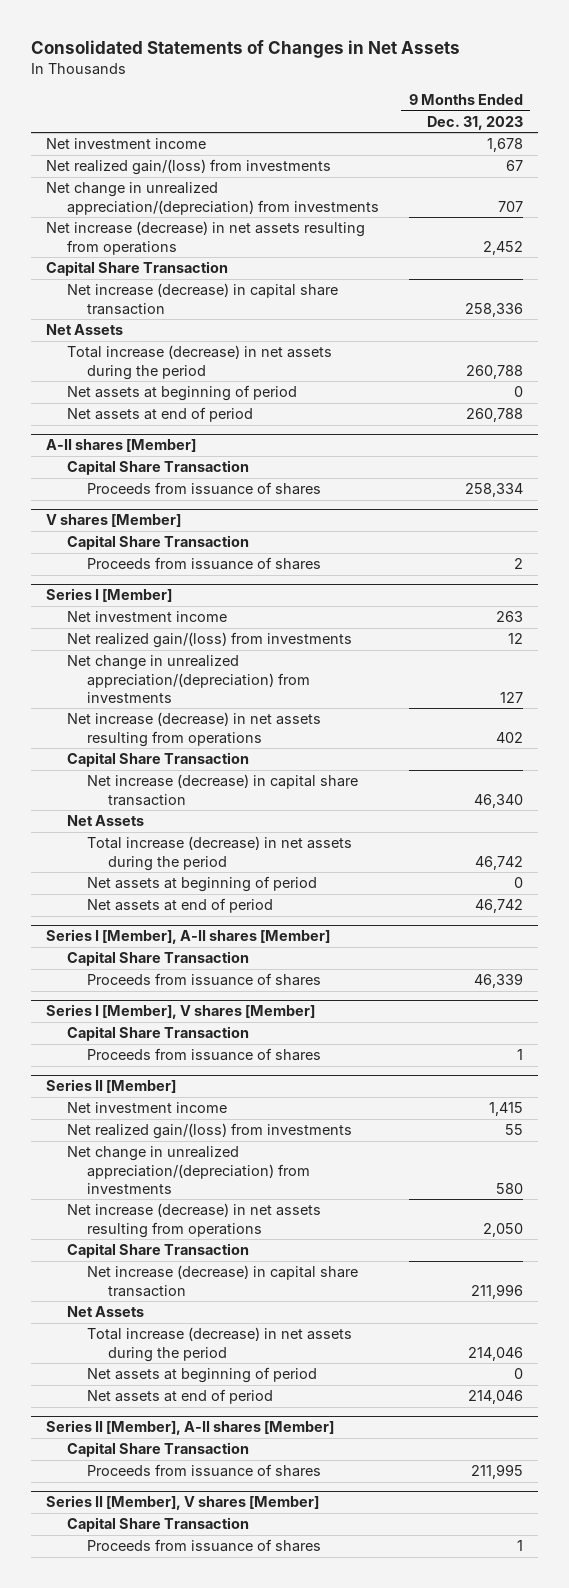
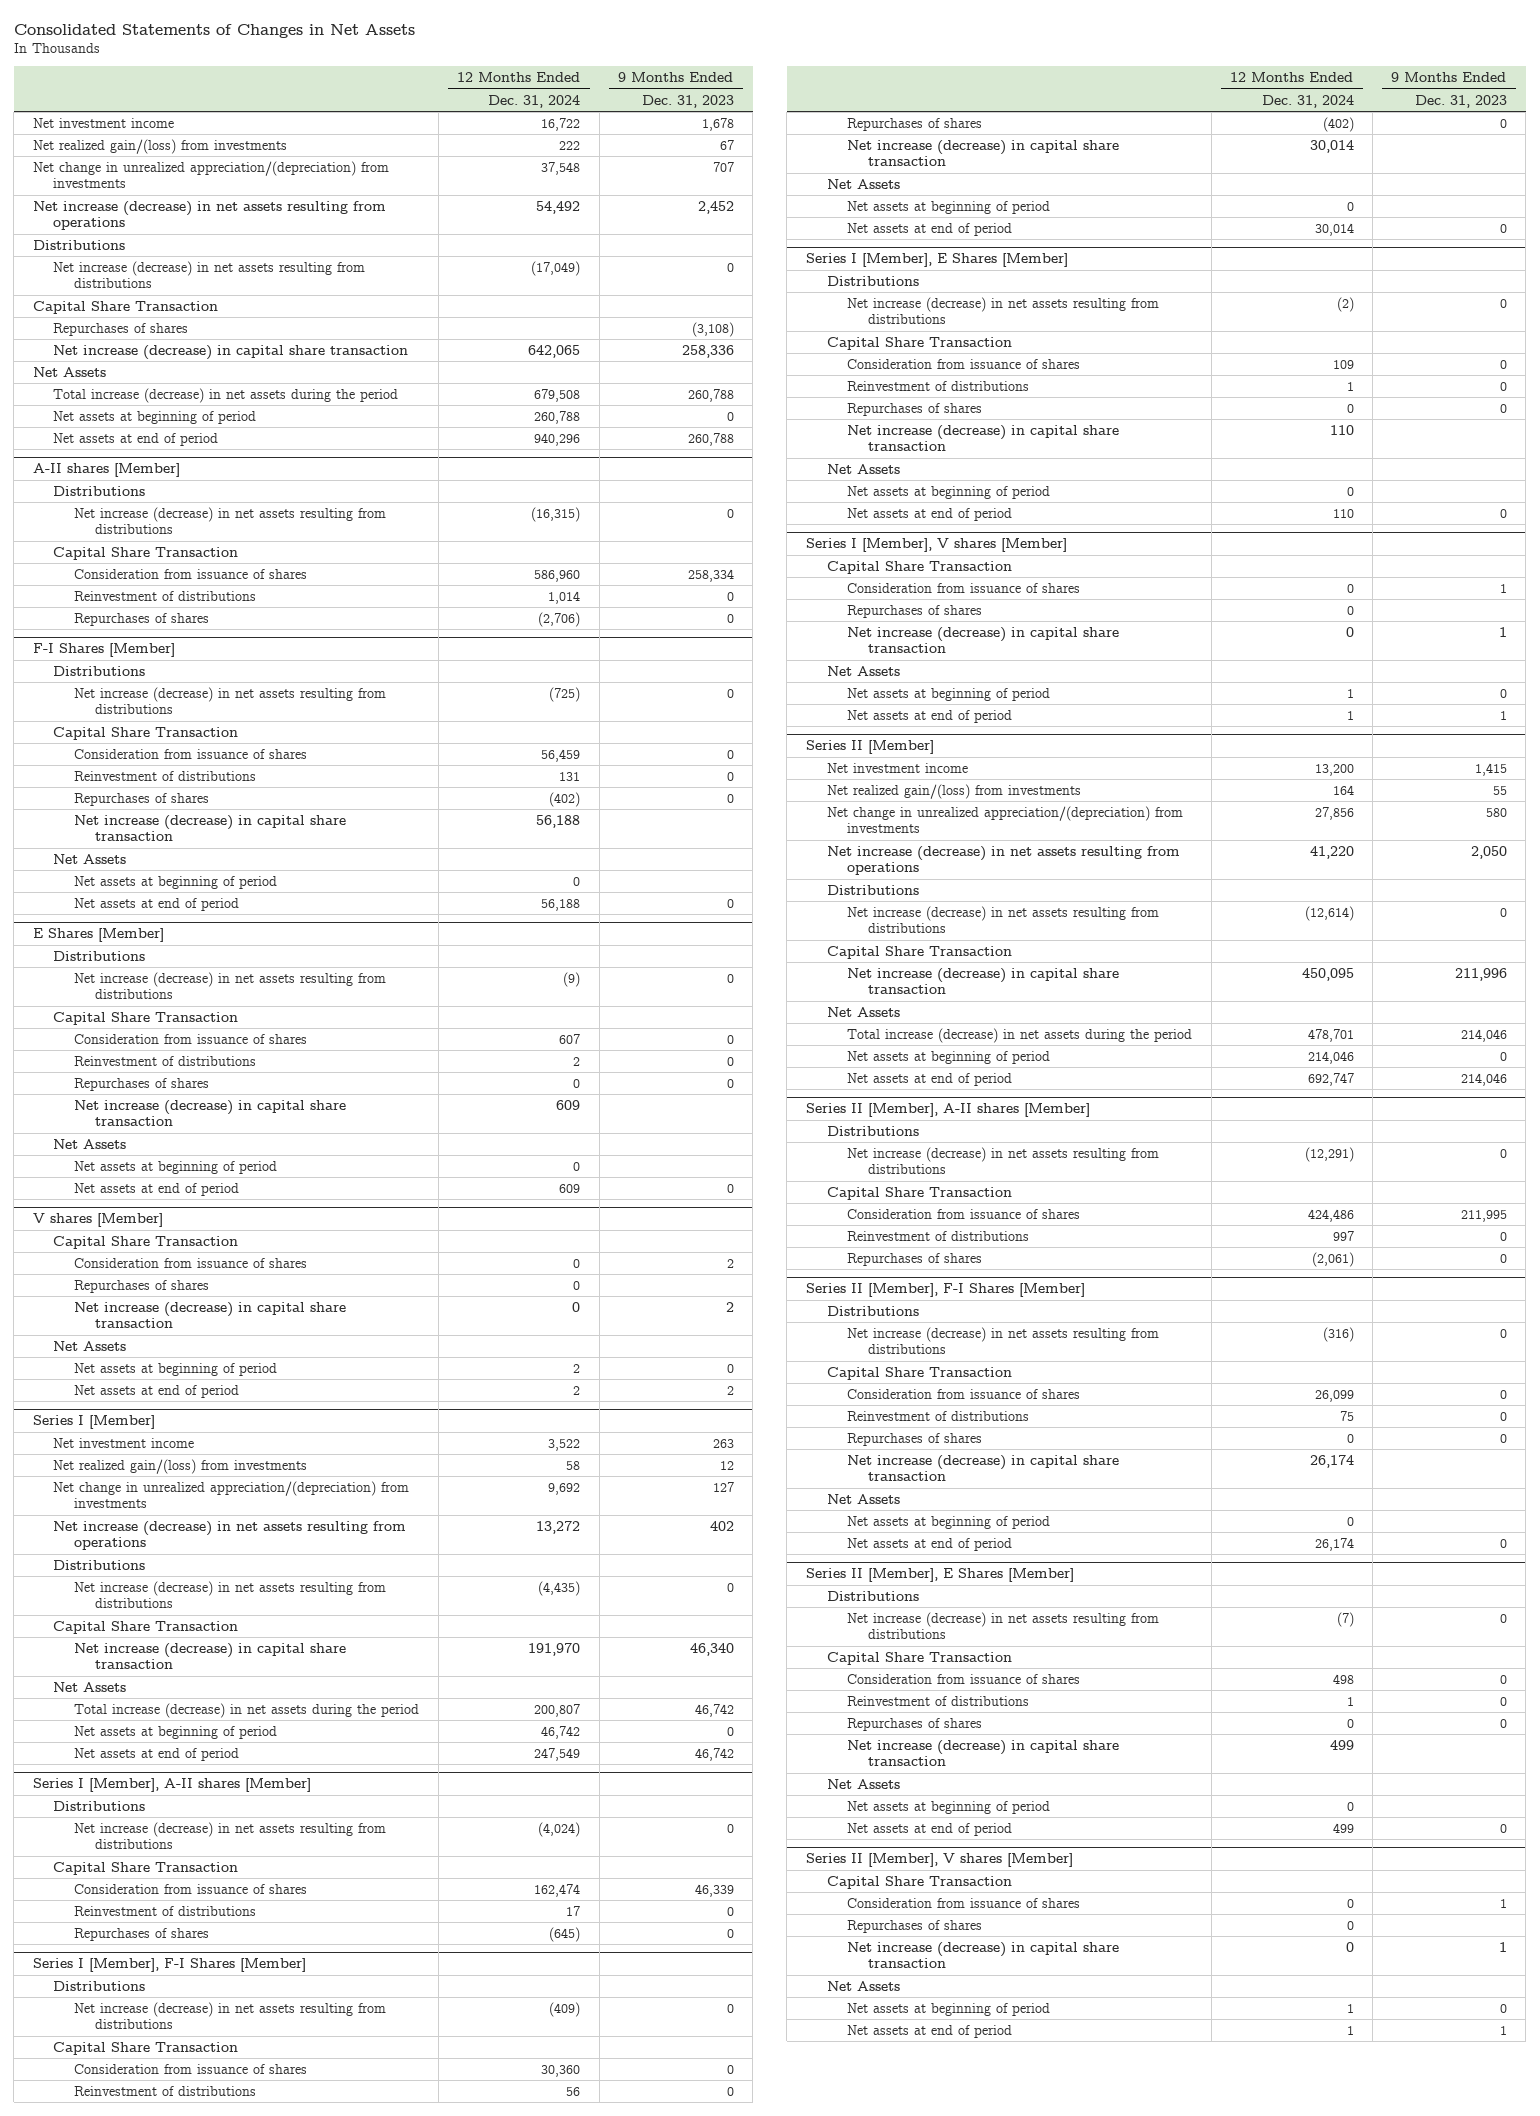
- | 9 Months Ended Dec. 31, 2023
+ | 12 Months Ended Dec. 31, 2024 | 9 Months Ended Dec. 31, 2023
+ Distributions
+ Net increase (decrease) in net assets resulting from distributions | (17,049) | 0
+ Repurchases of shares | | (3,108)
@ A-II shares [Member]
+ Distributions
+ Net increase (decrease) in net assets resulting from distributions | (16,315) | 0
- Proceeds from issuance of shares | 258,334
+ Consideration from issuance of shares | 586,960 | 258,334
+ Reinvestment of distributions | 1,014 | 0
+ Repurchases of shares | (2,706) | 0
+ F-I Shares [Member]
+ Distributions
+ Net increase (decrease) in net assets resulting from distributions | (725) | 0
+ Capital Share Transaction
+ Consideration from issuance of shares | 56,459 | 0
+ Reinvestment of distributions | 131 | 0
+ Repurchases of shares | (402) | 0
+ Net increase (decrease) in capital share transaction | 56,188 |
+ Net Assets
+ Net assets at beginning of period | 0 |
+ Net assets at end of period | 56,188 | 0
+ E Shares [Member]
+ Distributions
+ Net increase (decrease) in net assets resulting from distributions | (9) | 0
+ Capital Share Transaction
+ Consideration from issuance of shares | 607 | 0
+ Reinvestment of distributions | 2 | 0
+ Repurchases of shares | 0 | 0
+ Net increase (decrease) in capital share transaction | 609 |
+ Net Assets
+ Net assets at beginning of period | 0 |
+ Net assets at end of period | 609 | 0
@ V shares [Member]
- Proceeds from issuance of shares | 2
+ Consideration from issuance of shares | 0 | 2
+ Repurchases of shares | 0 |
+ Net increase (decrease) in capital share transaction | 0 | 2
+ Net Assets
+ Net assets at beginning of period | 2 | 0
+ Net assets at end of period | 2 | 2
@ Series I [Member]
+ Distributions
+ Net increase (decrease) in net assets resulting from distributions | (4,435) | 0
@ Series I [Member], A-II shares [Member]
+ Distributions
+ Net increase (decrease) in net assets resulting from distributions | (4,024) | 0
- Proceeds from issuance of shares | 46,339
+ Consideration from issuance of shares | 162,474 | 46,339
+ Reinvestment of distributions | 17 | 0
+ Repurchases of shares | (645) | 0
+ Series I [Member], F-I Shares [Member]
+ Distributions
+ Net increase (decrease) in net assets resulting from distributions | (409) | 0
+ Capital Share Transaction
+ Consideration from issuance of shares | 30,360 | 0
+ Reinvestment of distributions | 56 | 0
+ Repurchases of shares | (402) | 0
+ Net increase (decrease) in capital share transaction | 30,014 |
+ Net Assets
+ Net assets at beginning of period | 0 |
+ Net assets at end of period | 30,014 | 0
+ Series I [Member], E Shares [Member]
+ Distributions
+ Net increase (decrease) in net assets resulting from distributions | (2) | 0
+ Capital Share Transaction
+ Consideration from issuance of shares | 109 | 0
+ Reinvestment of distributions | 1 | 0
+ Repurchases of shares | 0 | 0
+ Net increase (decrease) in capital share transaction | 110 |
+ Net Assets
+ Net assets at beginning of period | 0 |
+ Net assets at end of period | 110 | 0
@ Series I [Member], V shares [Member]
- Proceeds from issuance of shares | 1
+ Consideration from issuance of shares | 0 | 1
+ Repurchases of shares | 0 |
+ Net increase (decrease) in capital share transaction | 0 | 1
+ Net Assets
+ Net assets at beginning of period | 1 | 0
+ Net assets at end of period | 1 | 1
@ Series II [Member]
+ Distributions
+ Net increase (decrease) in net assets resulting from distributions | (12,614) | 0
@ Series II [Member], A-II shares [Member]
+ Distributions
+ Net increase (decrease) in net assets resulting from distributions | (12,291) | 0
- Proceeds from issuance of shares | 211,995
+ Consideration from issuance of shares | 424,486 | 211,995
+ Reinvestment of distributions | 997 | 0
+ Repurchases of shares | (2,061) | 0
+ Series II [Member], F-I Shares [Member]
+ Distributions
+ Net increase (decrease) in net assets resulting from distributions | (316) | 0
+ Capital Share Transaction
+ Consideration from issuance of shares | 26,099 | 0
+ Reinvestment of distributions | 75 | 0
+ Repurchases of shares | 0 | 0
+ Net increase (decrease) in capital share transaction | 26,174 |
+ Net Assets
+ Net assets at beginning of period | 0 |
+ Net assets at end of period | 26,174 | 0
+ Series II [Member], E Shares [Member]
+ Distributions
+ Net increase (decrease) in net assets resulting from distributions | (7) | 0
+ Capital Share Transaction
+ Consideration from issuance of shares | 498 | 0
+ Reinvestment of distributions | 1 | 0
+ Repurchases of shares | 0 | 0
+ Net increase (decrease) in capital share transaction | 499 |
+ Net Assets
+ Net assets at beginning of period | 0 |
+ Net assets at end of period | 499 | 0
@ Series II [Member], V shares [Member]
- Proceeds from issuance of shares | 1
+ Consideration from issuance of shares | 0 | 1
+ Repurchases of shares | 0 |
+ Net increase (decrease) in capital share transaction | 0 | 1
+ Net Assets
+ Net assets at beginning of period | 1 | 0
+ Net assets at end of period | 1 | 1

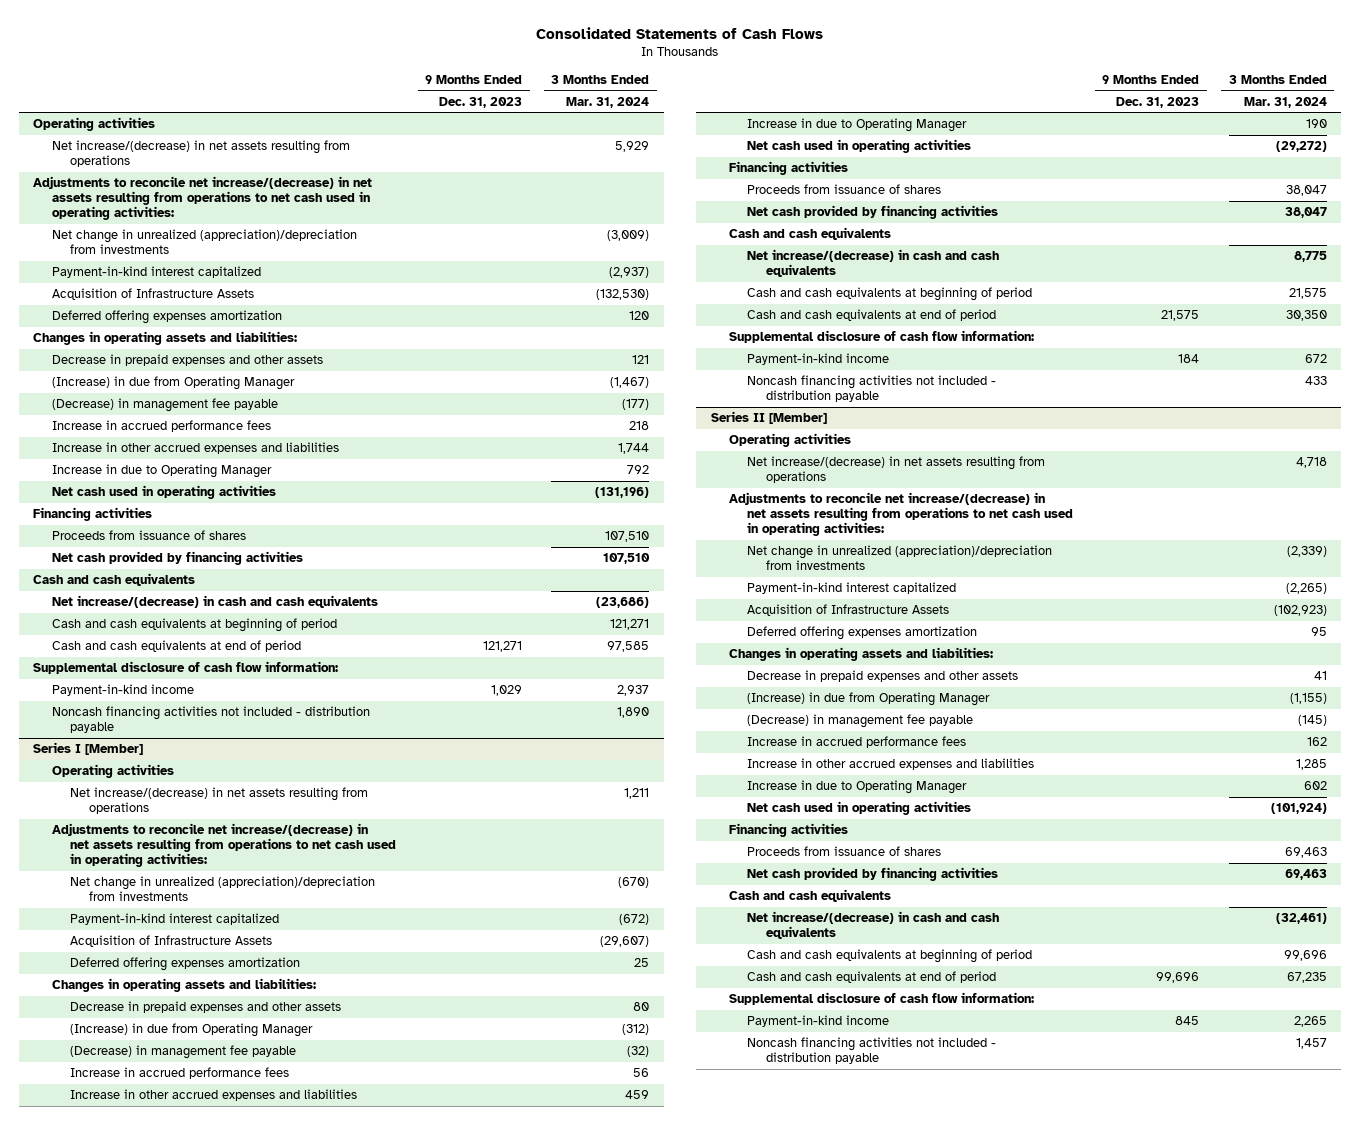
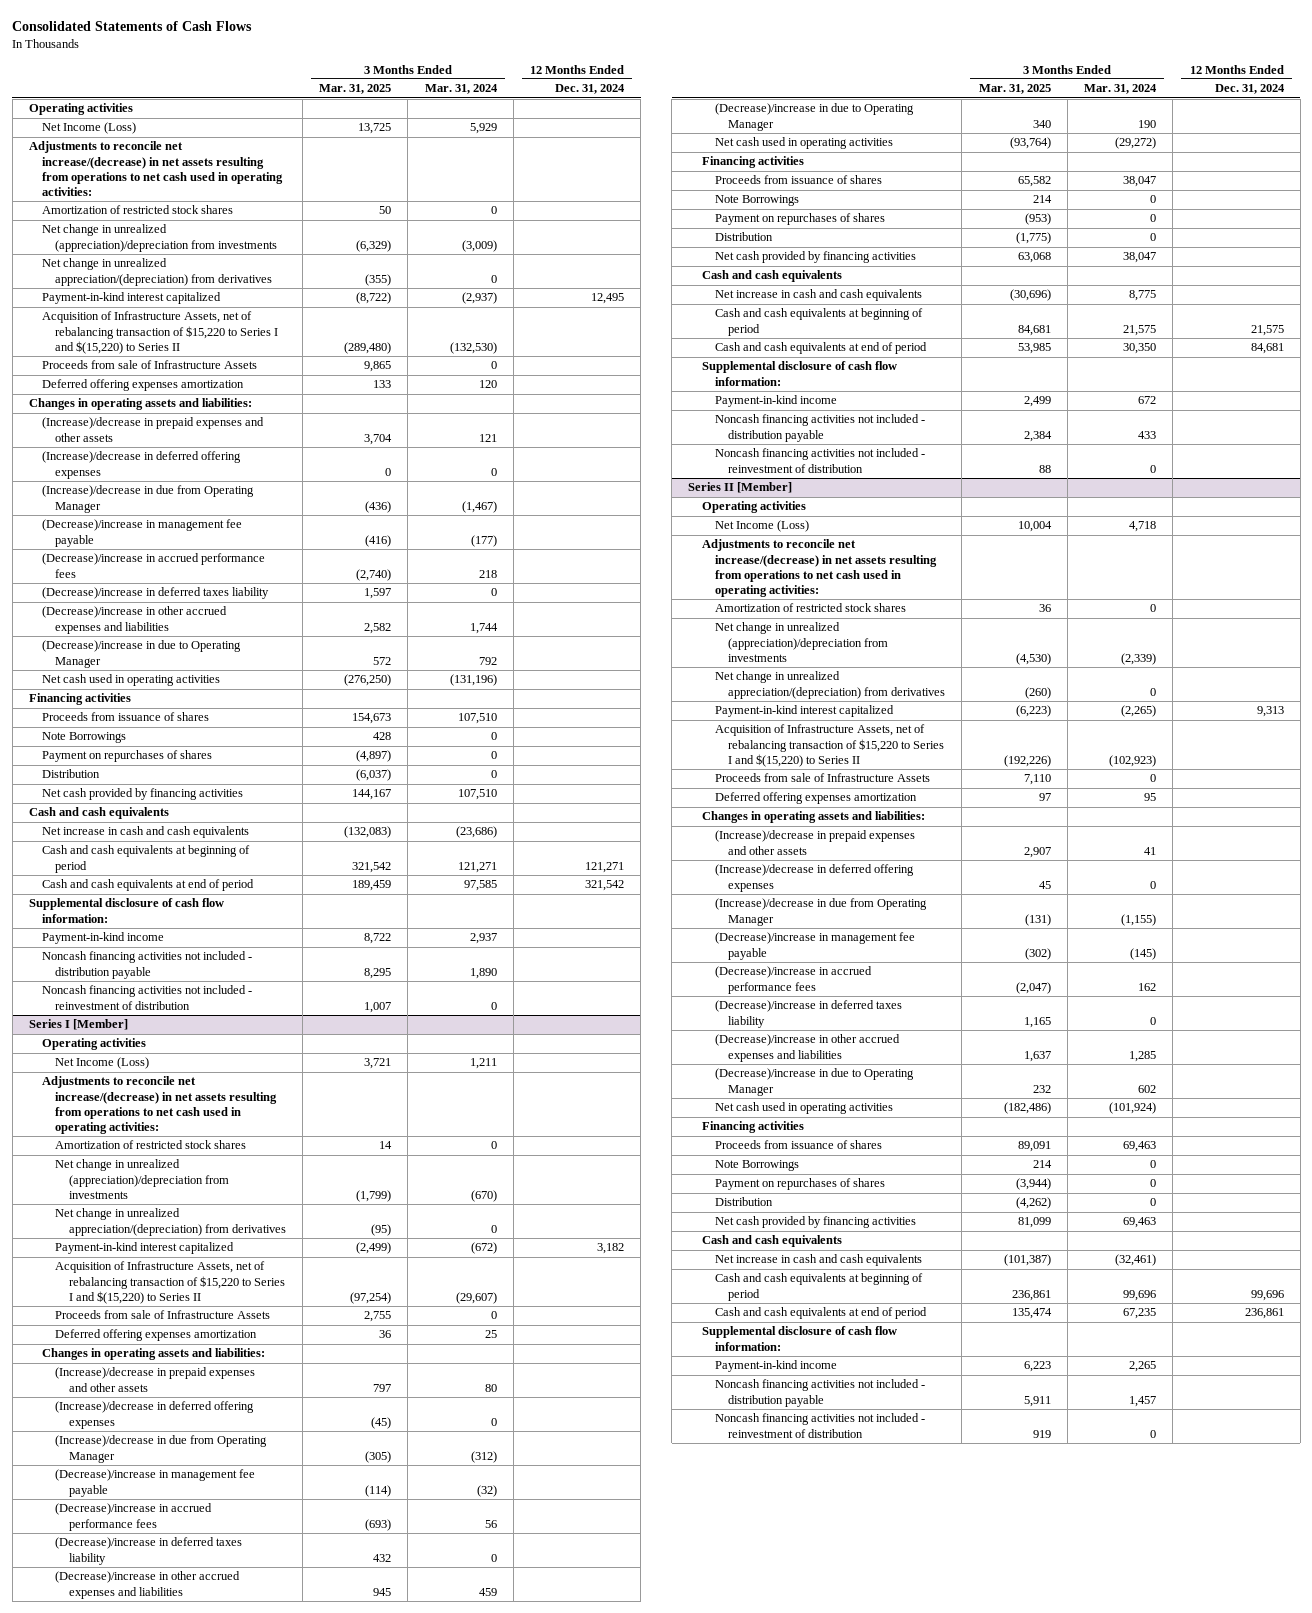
- | 9 Months Ended Dec. 31, 2023 | 3 Months Ended Mar. 31, 2024
+ | 3 Months Ended Mar. 31, 2025 | 3 Months Ended Mar. 31, 2024 | 12 Months Ended Dec. 31, 2024
- Net increase/(decrease) in net assets resulting from operations | | 5,929
+ Net Income (Loss) | 13,725 | 5,929 |
+ Amortization of restricted stock shares | 50 | 0 |
+ Net change in unrealized appreciation/(depreciation) from derivatives | (355) | 0 |
- Acquisition of Infrastructure Assets | | (132,530)
+ Acquisition of Infrastructure Assets, net of rebalancing transaction of $15,220 to Series I and $(15,220) to Series II | (289,480) | (132,530) |
+ Proceeds from sale of Infrastructure Assets | 9,865 | 0 |
- Decrease in prepaid expenses and other assets | | 121
- (Increase) in due from Operating Manager | | (1,467)
- (Decrease) in management fee payable | | (177)
- Increase in accrued performance fees | | 218
- Increase in other accrued expenses and liabilities | | 1,744
- Increase in due to Operating Manager | | 792
+ (Increase)/decrease in prepaid expenses and other assets | 3,704 | 121 |
+ (Increase)/decrease in deferred offering expenses | 0 | 0 |
+ (Increase)/decrease in due from Operating Manager | (436) | (1,467) |
+ (Decrease)/increase in management fee payable | (416) | (177) |
+ (Decrease)/increase in accrued performance fees | (2,740) | 218 |
+ (Decrease)/increase in deferred taxes liability | 1,597 | 0 |
+ (Decrease)/increase in other accrued expenses and liabilities | 2,582 | 1,744 |
+ (Decrease)/increase in due to Operating Manager | 572 | 792 |
+ Note Borrowings | 428 | 0 |
+ Payment on repurchases of shares | (4,897) | 0 |
+ Distribution | (6,037) | 0 |
- Net increase/(decrease) in cash and cash equivalents | | (23,686)
+ Net increase in cash and cash equivalents | (132,083) | (23,686) |
+ Noncash financing activities not included - reinvestment of distribution | 1,007 | 0 |
@ Series I [Member]
- Net increase/(decrease) in net assets resulting from operations | | 1,211
+ Net Income (Loss) | 3,721 | 1,211 |
+ Amortization of restricted stock shares | 14 | 0 |
+ Net change in unrealized appreciation/(depreciation) from derivatives | (95) | 0 |
- Acquisition of Infrastructure Assets | | (29,607)
+ Acquisition of Infrastructure Assets, net of rebalancing transaction of $15,220 to Series I and $(15,220) to Series II | (97,254) | (29,607) |
+ Proceeds from sale of Infrastructure Assets | 2,755 | 0 |
- Decrease in prepaid expenses and other assets | | 80
- (Increase) in due from Operating Manager | | (312)
- (Decrease) in management fee payable | | (32)
- Increase in accrued performance fees | | 56
- Increase in other accrued expenses and liabilities | | 459
- Increase in due to Operating Manager | | 190
+ (Increase)/decrease in prepaid expenses and other assets | 797 | 80 |
+ (Increase)/decrease in deferred offering expenses | (45) | 0 |
+ (Increase)/decrease in due from Operating Manager | (305) | (312) |
+ (Decrease)/increase in management fee payable | (114) | (32) |
+ (Decrease)/increase in accrued performance fees | (693) | 56 |
+ (Decrease)/increase in deferred taxes liability | 432 | 0 |
+ (Decrease)/increase in other accrued expenses and liabilities | 945 | 459 |
+ (Decrease)/increase in due to Operating Manager | 340 | 190 |
+ Note Borrowings | 214 | 0 |
+ Payment on repurchases of shares | (953) | 0 |
+ Distribution | (1,775) | 0 |
- Net increase/(decrease) in cash and cash equivalents | | 8,775
+ Net increase in cash and cash equivalents | (30,696) | 8,775 |
+ Noncash financing activities not included - reinvestment of distribution | 88 | 0 |
@ Series II [Member]
- Net increase/(decrease) in net assets resulting from operations | | 4,718
+ Net Income (Loss) | 10,004 | 4,718 |
+ Amortization of restricted stock shares | 36 | 0 |
+ Net change in unrealized appreciation/(depreciation) from derivatives | (260) | 0 |
- Acquisition of Infrastructure Assets | | (102,923)
+ Acquisition of Infrastructure Assets, net of rebalancing transaction of $15,220 to Series I and $(15,220) to Series II | (192,226) | (102,923) |
+ Proceeds from sale of Infrastructure Assets | 7,110 | 0 |
- Decrease in prepaid expenses and other assets | | 41
- (Increase) in due from Operating Manager | | (1,155)
- (Decrease) in management fee payable | | (145)
- Increase in accrued performance fees | | 162
- Increase in other accrued expenses and liabilities | | 1,285
- Increase in due to Operating Manager | | 602
+ (Increase)/decrease in prepaid expenses and other assets | 2,907 | 41 |
+ (Increase)/decrease in deferred offering expenses | 45 | 0 |
+ (Increase)/decrease in due from Operating Manager | (131) | (1,155) |
+ (Decrease)/increase in management fee payable | (302) | (145) |
+ (Decrease)/increase in accrued performance fees | (2,047) | 162 |
+ (Decrease)/increase in deferred taxes liability | 1,165 | 0 |
+ (Decrease)/increase in other accrued expenses and liabilities | 1,637 | 1,285 |
+ (Decrease)/increase in due to Operating Manager | 232 | 602 |
+ Note Borrowings | 214 | 0 |
+ Payment on repurchases of shares | (3,944) | 0 |
+ Distribution | (4,262) | 0 |
- Net increase/(decrease) in cash and cash equivalents | | (32,461)
+ Net increase in cash and cash equivalents | (101,387) | (32,461) |
+ Noncash financing activities not included - reinvestment of distribution | 919 | 0 |

